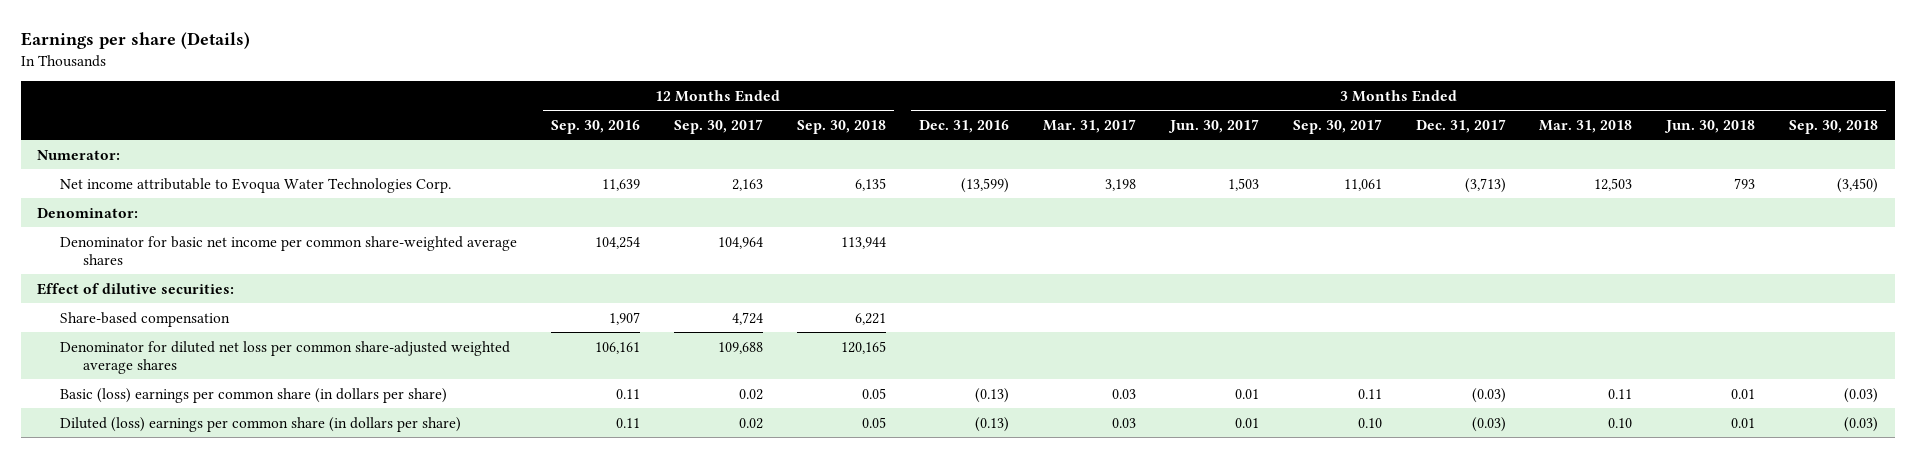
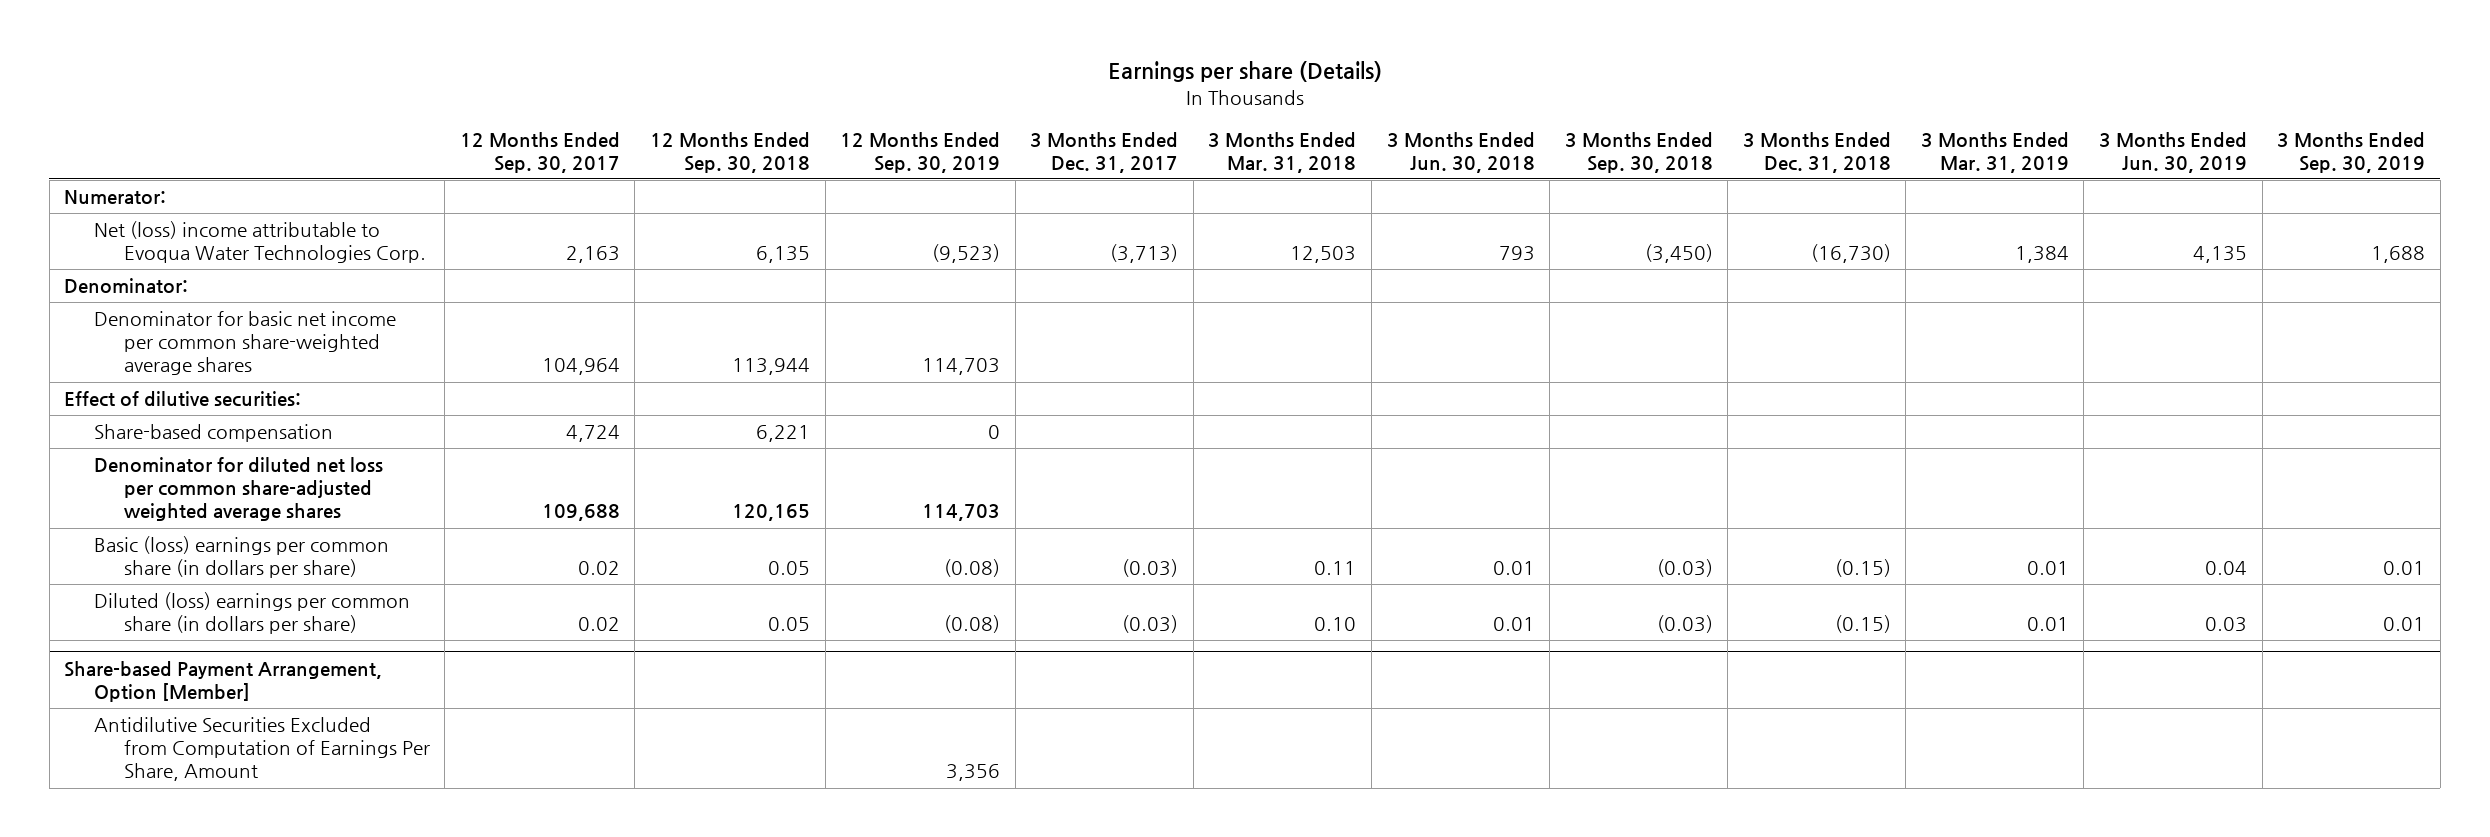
- | 12 Months Ended Sep. 30, 2016 | 12 Months Ended Sep. 30, 2017 | 12 Months Ended Sep. 30, 2018 | 3 Months Ended Dec. 31, 2016 | 3 Months Ended Mar. 31, 2017 | 3 Months Ended Jun. 30, 2017 | 3 Months Ended Sep. 30, 2017 | 3 Months Ended Dec. 31, 2017 | 3 Months Ended Mar. 31, 2018 | 3 Months Ended Jun. 30, 2018 | 3 Months Ended Sep. 30, 2018
+ | 12 Months Ended Sep. 30, 2017 | 12 Months Ended Sep. 30, 2018 | 12 Months Ended Sep. 30, 2019 | 3 Months Ended Dec. 31, 2017 | 3 Months Ended Mar. 31, 2018 | 3 Months Ended Jun. 30, 2018 | 3 Months Ended Sep. 30, 2018 | 3 Months Ended Dec. 31, 2018 | 3 Months Ended Mar. 31, 2019 | 3 Months Ended Jun. 30, 2019 | 3 Months Ended Sep. 30, 2019
- Net income attributable to Evoqua Water Technologies Corp. | 11,639 | 2,163 | 6,135 | (13,599) | 3,198 | 1,503 | 11,061 | (3,713) | 12,503 | 793 | (3,450)
+ Net (loss) income attributable to Evoqua Water Technologies Corp. | 2,163 | 6,135 | (9,523) | (3,713) | 12,503 | 793 | (3,450) | (16,730) | 1,384 | 4,135 | 1,688
+ Share-based Payment Arrangement, Option [Member]
+ Antidilutive Securities Excluded from Computation of Earnings Per Share, Amount | | | 3,356 | | | | | | | |

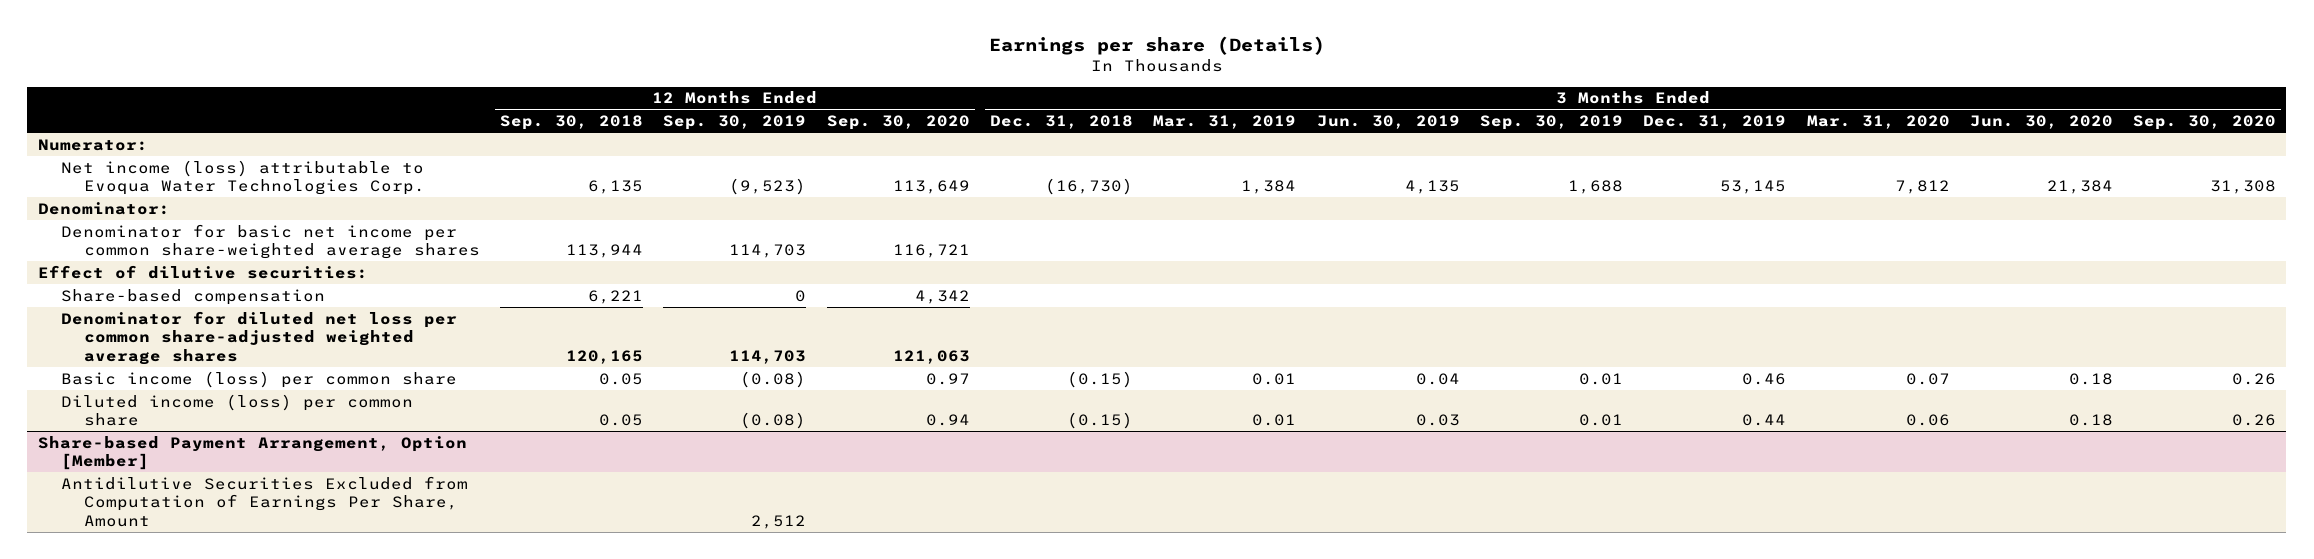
- | 12 Months Ended Sep. 30, 2017 | 12 Months Ended Sep. 30, 2018 | 12 Months Ended Sep. 30, 2019 | 3 Months Ended Dec. 31, 2017 | 3 Months Ended Mar. 31, 2018 | 3 Months Ended Jun. 30, 2018 | 3 Months Ended Sep. 30, 2018 | 3 Months Ended Dec. 31, 2018 | 3 Months Ended Mar. 31, 2019 | 3 Months Ended Jun. 30, 2019 | 3 Months Ended Sep. 30, 2019
+ | 12 Months Ended Sep. 30, 2018 | 12 Months Ended Sep. 30, 2019 | 12 Months Ended Sep. 30, 2020 | 3 Months Ended Dec. 31, 2018 | 3 Months Ended Mar. 31, 2019 | 3 Months Ended Jun. 30, 2019 | 3 Months Ended Sep. 30, 2019 | 3 Months Ended Dec. 31, 2019 | 3 Months Ended Mar. 31, 2020 | 3 Months Ended Jun. 30, 2020 | 3 Months Ended Sep. 30, 2020
- Net (loss) income attributable to Evoqua Water Technologies Corp. | 2,163 | 6,135 | (9,523) | (3,713) | 12,503 | 793 | (3,450) | (16,730) | 1,384 | 4,135 | 1,688
+ Net income (loss) attributable to Evoqua Water Technologies Corp. | 6,135 | (9,523) | 113,649 | (16,730) | 1,384 | 4,135 | 1,688 | 53,145 | 7,812 | 21,384 | 31,308
- Basic (loss) earnings per common share (in dollars per share) | 0.02 | 0.05 | (0.08) | (0.03) | 0.11 | 0.01 | (0.03) | (0.15) | 0.01 | 0.04 | 0.01
- Diluted (loss) earnings per common share (in dollars per share) | 0.02 | 0.05 | (0.08) | (0.03) | 0.10 | 0.01 | (0.03) | (0.15) | 0.01 | 0.03 | 0.01
+ Basic income (loss) per common share | 0.05 | (0.08) | 0.97 | (0.15) | 0.01 | 0.04 | 0.01 | 0.46 | 0.07 | 0.18 | 0.26
+ Diluted income (loss) per common share | 0.05 | (0.08) | 0.94 | (0.15) | 0.01 | 0.03 | 0.01 | 0.44 | 0.06 | 0.18 | 0.26
@ Share-based Payment Arrangement, Option [Member]
- Antidilutive Securities Excluded from Computation of Earnings Per Share, Amount | | | 3,356 | | | | | | | |
+ Antidilutive Securities Excluded from Computation of Earnings Per Share, Amount | | 2,512 | | | | | | | | |

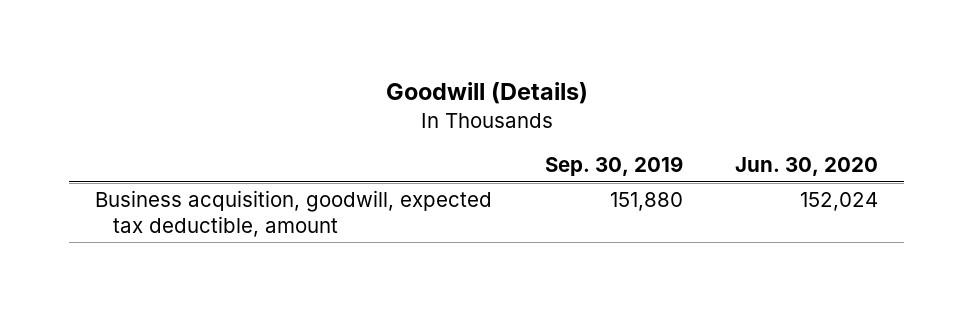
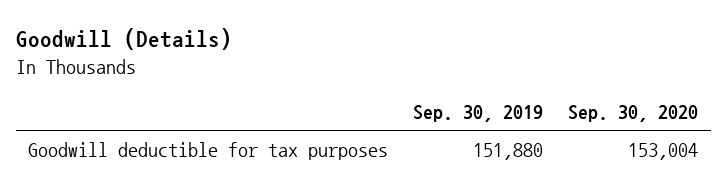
- | Sep. 30, 2019 | Jun. 30, 2020
+ | Sep. 30, 2019 | Sep. 30, 2020
- Business acquisition, goodwill, expected tax deductible, amount | 151,880 | 152,024
+ Goodwill deductible for tax purposes | 151,880 | 153,004

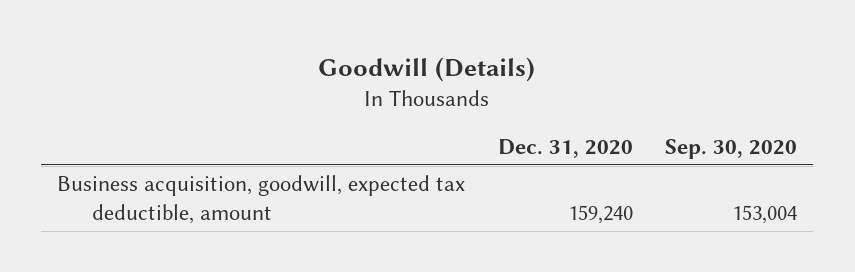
- | Sep. 30, 2019 | Sep. 30, 2020
+ | Dec. 31, 2020 | Sep. 30, 2020
- Goodwill deductible for tax purposes | 151,880 | 153,004
+ Business acquisition, goodwill, expected tax deductible, amount | 159,240 | 153,004

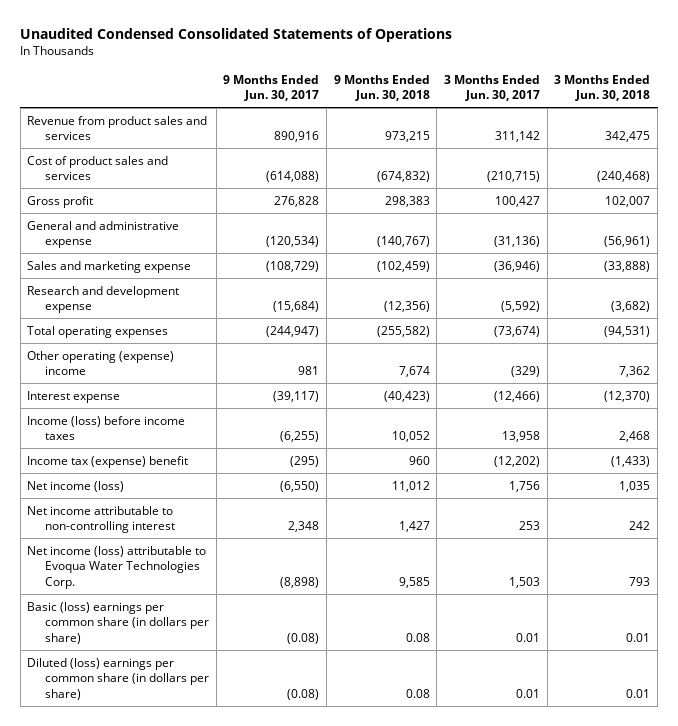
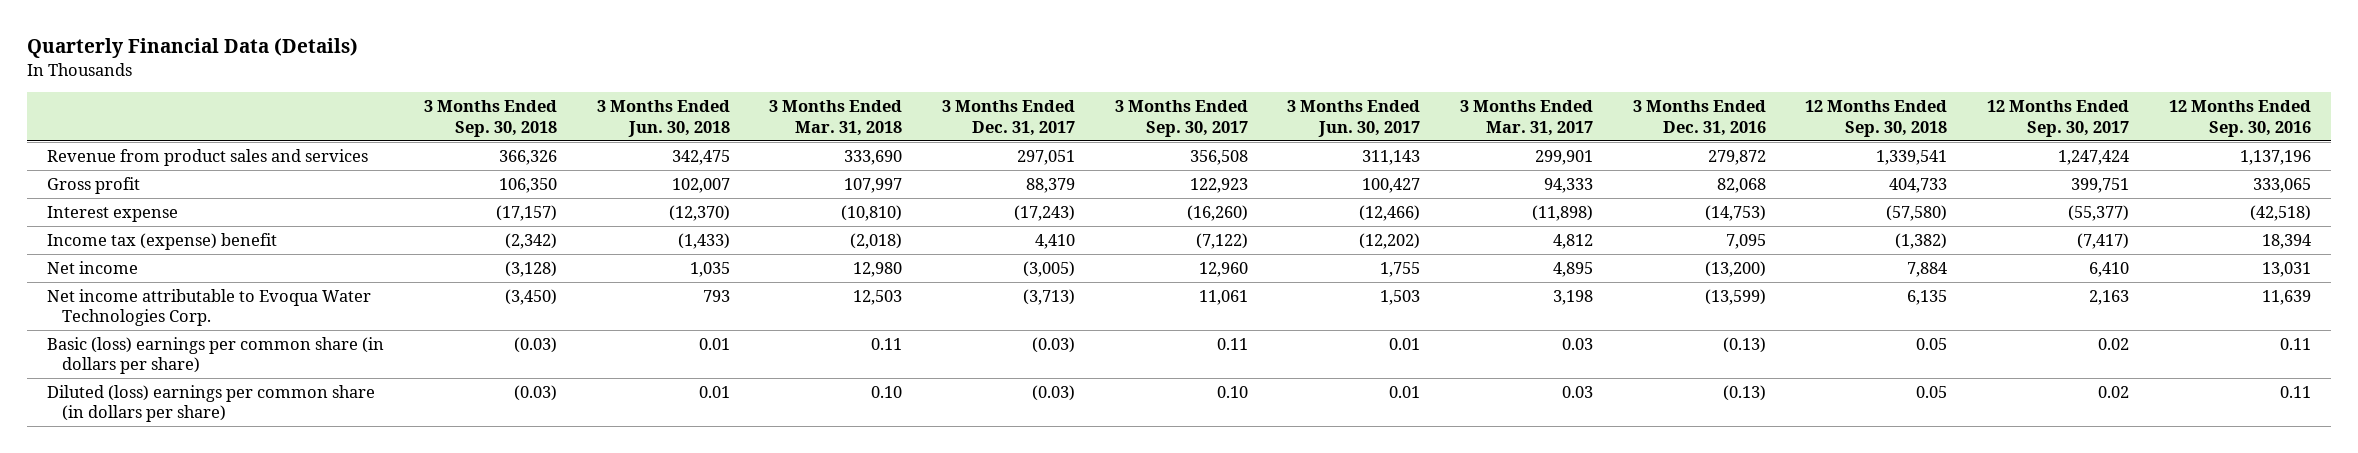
- Unaudited Condensed Consolidated Statements of Operations
+ Quarterly Financial Data (Details)
- | 9 Months Ended Jun. 30, 2017 | 9 Months Ended Jun. 30, 2018 | 3 Months Ended Jun. 30, 2017 | 3 Months Ended Jun. 30, 2018
+ | 3 Months Ended Sep. 30, 2018 | 3 Months Ended Jun. 30, 2018 | 3 Months Ended Mar. 31, 2018 | 3 Months Ended Dec. 31, 2017 | 3 Months Ended Sep. 30, 2017 | 3 Months Ended Jun. 30, 2017 | 3 Months Ended Mar. 31, 2017 | 3 Months Ended Dec. 31, 2016 | 12 Months Ended Sep. 30, 2018 | 12 Months Ended Sep. 30, 2017 | 12 Months Ended Sep. 30, 2016
- Revenue from product sales and services | 890,916 | 973,215 | 311,142 | 342,475
- Cost of product sales and services | (614,088) | (674,832) | (210,715) | (240,468)
+ Revenue from product sales and services | 366,326 | 342,475 | 333,690 | 297,051 | 356,508 | 311,143 | 299,901 | 279,872 | 1,339,541 | 1,247,424 | 1,137,196
- General and administrative expense | (120,534) | (140,767) | (31,136) | (56,961)
- Sales and marketing expense | (108,729) | (102,459) | (36,946) | (33,888)
- Research and development expense | (15,684) | (12,356) | (5,592) | (3,682)
- Total operating expenses | (244,947) | (255,582) | (73,674) | (94,531)
- Other operating (expense) income | 981 | 7,674 | (329) | 7,362
- Income (loss) before income taxes | (6,255) | 10,052 | 13,958 | 2,468
- Net income (loss) | (6,550) | 11,012 | 1,756 | 1,035
- Net income attributable to non-controlling interest | 2,348 | 1,427 | 253 | 242
- Net income (loss) attributable to Evoqua Water Technologies Corp. | (8,898) | 9,585 | 1,503 | 793
+ Net income | (3,128) | 1,035 | 12,980 | (3,005) | 12,960 | 1,755 | 4,895 | (13,200) | 7,884 | 6,410 | 13,031
+ Net income attributable to Evoqua Water Technologies Corp. | (3,450) | 793 | 12,503 | (3,713) | 11,061 | 1,503 | 3,198 | (13,599) | 6,135 | 2,163 | 11,639

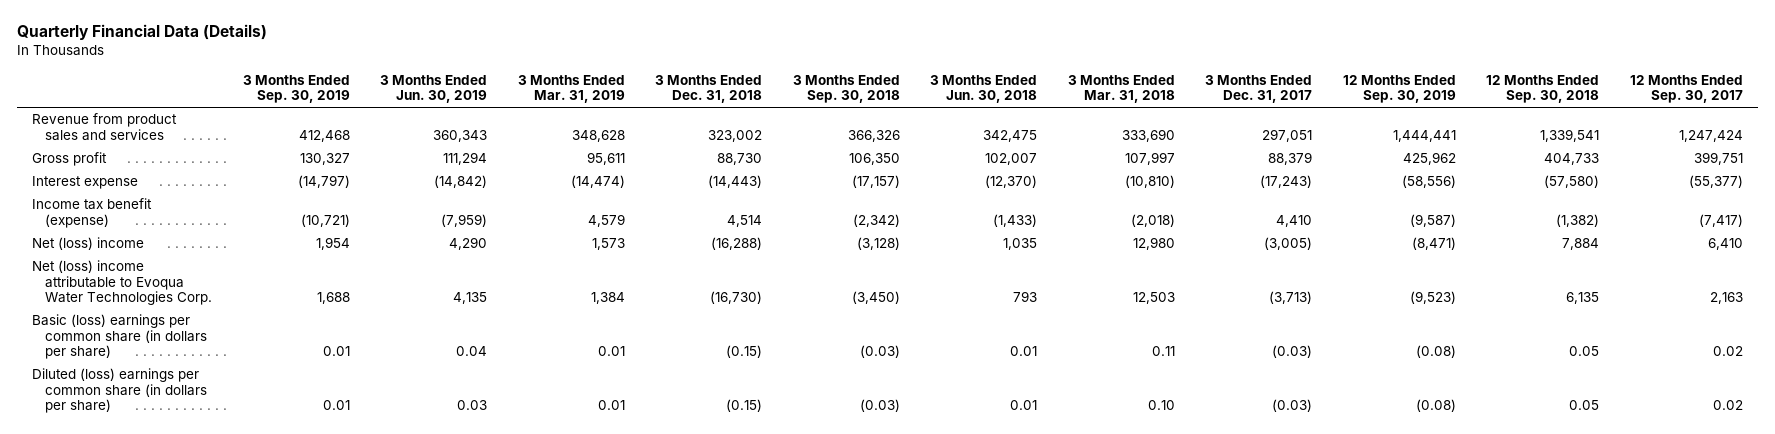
- | 3 Months Ended Sep. 30, 2018 | 3 Months Ended Jun. 30, 2018 | 3 Months Ended Mar. 31, 2018 | 3 Months Ended Dec. 31, 2017 | 3 Months Ended Sep. 30, 2017 | 3 Months Ended Jun. 30, 2017 | 3 Months Ended Mar. 31, 2017 | 3 Months Ended Dec. 31, 2016 | 12 Months Ended Sep. 30, 2018 | 12 Months Ended Sep. 30, 2017 | 12 Months Ended Sep. 30, 2016
+ | 3 Months Ended Sep. 30, 2019 | 3 Months Ended Jun. 30, 2019 | 3 Months Ended Mar. 31, 2019 | 3 Months Ended Dec. 31, 2018 | 3 Months Ended Sep. 30, 2018 | 3 Months Ended Jun. 30, 2018 | 3 Months Ended Mar. 31, 2018 | 3 Months Ended Dec. 31, 2017 | 12 Months Ended Sep. 30, 2019 | 12 Months Ended Sep. 30, 2018 | 12 Months Ended Sep. 30, 2017
- Income tax (expense) benefit | (2,342) | (1,433) | (2,018) | 4,410 | (7,122) | (12,202) | 4,812 | 7,095 | (1,382) | (7,417) | 18,394
- Net income | (3,128) | 1,035 | 12,980 | (3,005) | 12,960 | 1,755 | 4,895 | (13,200) | 7,884 | 6,410 | 13,031
- Net income attributable to Evoqua Water Technologies Corp. | (3,450) | 793 | 12,503 | (3,713) | 11,061 | 1,503 | 3,198 | (13,599) | 6,135 | 2,163 | 11,639
+ Income tax benefit (expense) | (10,721) | (7,959) | 4,579 | 4,514 | (2,342) | (1,433) | (2,018) | 4,410 | (9,587) | (1,382) | (7,417)
+ Net (loss) income | 1,954 | 4,290 | 1,573 | (16,288) | (3,128) | 1,035 | 12,980 | (3,005) | (8,471) | 7,884 | 6,410
+ Net (loss) income attributable to Evoqua Water Technologies Corp. | 1,688 | 4,135 | 1,384 | (16,730) | (3,450) | 793 | 12,503 | (3,713) | (9,523) | 6,135 | 2,163

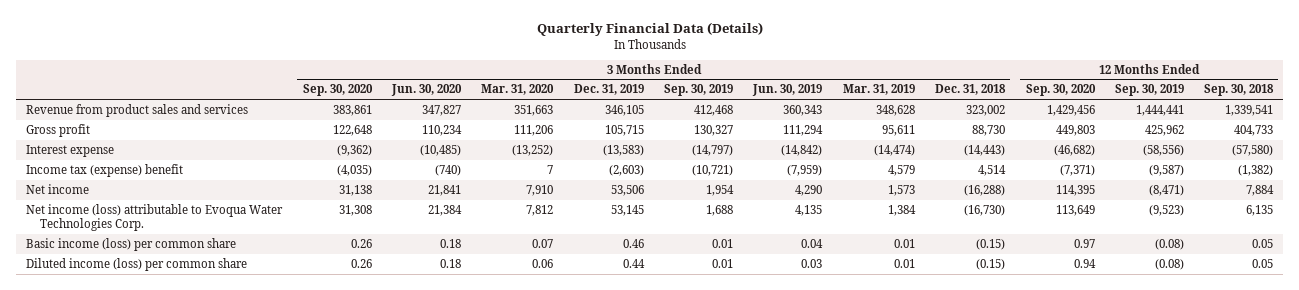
- | 3 Months Ended Sep. 30, 2019 | 3 Months Ended Jun. 30, 2019 | 3 Months Ended Mar. 31, 2019 | 3 Months Ended Dec. 31, 2018 | 3 Months Ended Sep. 30, 2018 | 3 Months Ended Jun. 30, 2018 | 3 Months Ended Mar. 31, 2018 | 3 Months Ended Dec. 31, 2017 | 12 Months Ended Sep. 30, 2019 | 12 Months Ended Sep. 30, 2018 | 12 Months Ended Sep. 30, 2017
+ | 3 Months Ended Sep. 30, 2020 | 3 Months Ended Jun. 30, 2020 | 3 Months Ended Mar. 31, 2020 | 3 Months Ended Dec. 31, 2019 | 3 Months Ended Sep. 30, 2019 | 3 Months Ended Jun. 30, 2019 | 3 Months Ended Mar. 31, 2019 | 3 Months Ended Dec. 31, 2018 | 12 Months Ended Sep. 30, 2020 | 12 Months Ended Sep. 30, 2019 | 12 Months Ended Sep. 30, 2018
- Income tax benefit (expense) | (10,721) | (7,959) | 4,579 | 4,514 | (2,342) | (1,433) | (2,018) | 4,410 | (9,587) | (1,382) | (7,417)
- Net (loss) income | 1,954 | 4,290 | 1,573 | (16,288) | (3,128) | 1,035 | 12,980 | (3,005) | (8,471) | 7,884 | 6,410
- Net (loss) income attributable to Evoqua Water Technologies Corp. | 1,688 | 4,135 | 1,384 | (16,730) | (3,450) | 793 | 12,503 | (3,713) | (9,523) | 6,135 | 2,163
- Basic (loss) earnings per common share (in dollars per share) | 0.01 | 0.04 | 0.01 | (0.15) | (0.03) | 0.01 | 0.11 | (0.03) | (0.08) | 0.05 | 0.02
- Diluted (loss) earnings per common share (in dollars per share) | 0.01 | 0.03 | 0.01 | (0.15) | (0.03) | 0.01 | 0.10 | (0.03) | (0.08) | 0.05 | 0.02
+ Income tax (expense) benefit | (4,035) | (740) | 7 | (2,603) | (10,721) | (7,959) | 4,579 | 4,514 | (7,371) | (9,587) | (1,382)
+ Net income | 31,138 | 21,841 | 7,910 | 53,506 | 1,954 | 4,290 | 1,573 | (16,288) | 114,395 | (8,471) | 7,884
+ Net income (loss) attributable to Evoqua Water Technologies Corp. | 31,308 | 21,384 | 7,812 | 53,145 | 1,688 | 4,135 | 1,384 | (16,730) | 113,649 | (9,523) | 6,135
+ Basic income (loss) per common share | 0.26 | 0.18 | 0.07 | 0.46 | 0.01 | 0.04 | 0.01 | (0.15) | 0.97 | (0.08) | 0.05
+ Diluted income (loss) per common share | 0.26 | 0.18 | 0.06 | 0.44 | 0.01 | 0.03 | 0.01 | (0.15) | 0.94 | (0.08) | 0.05

